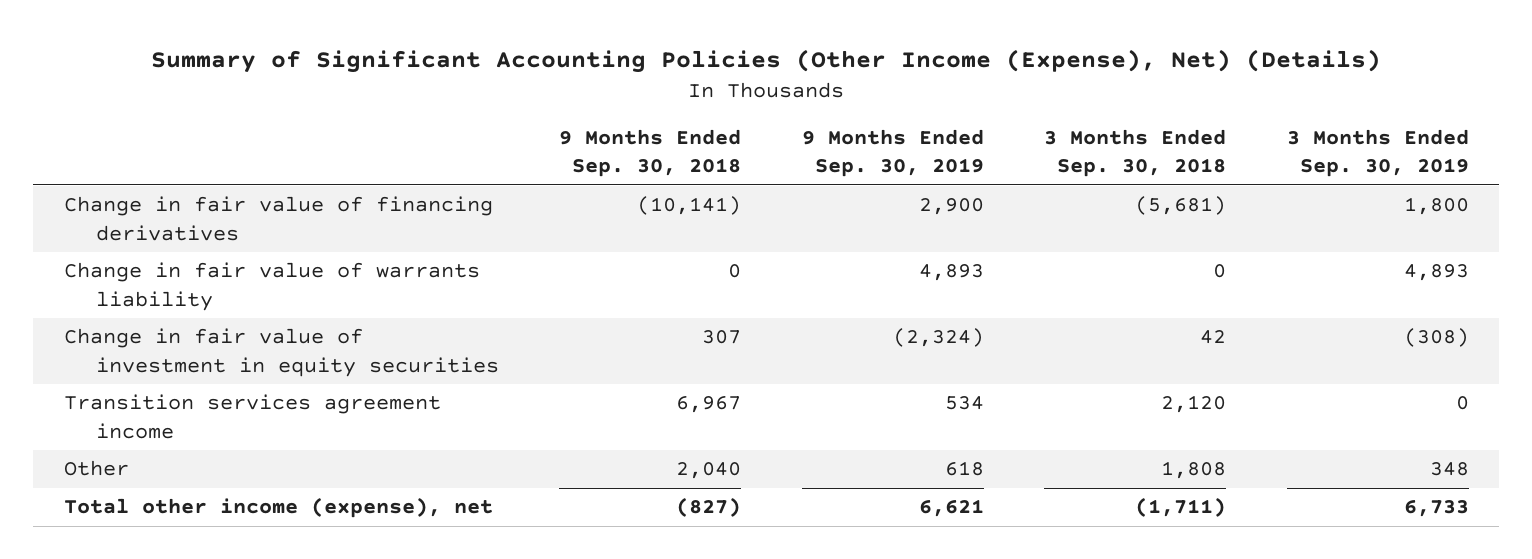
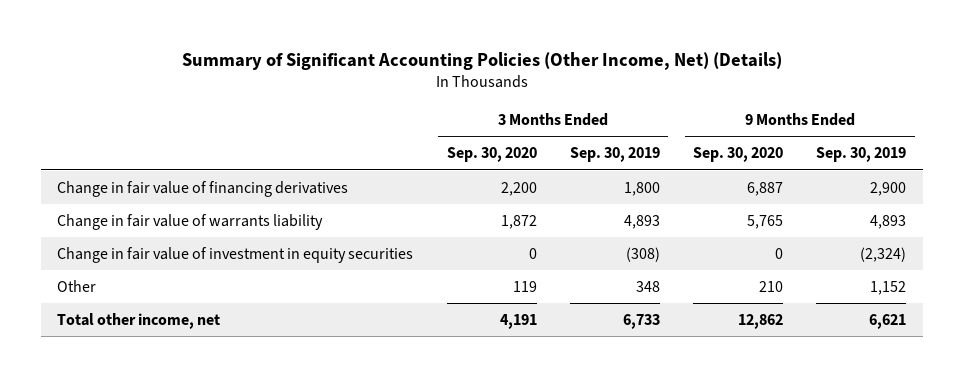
- Summary of Significant Accounting Policies (Other Income (Expense), Net) (Details)
+ Summary of Significant Accounting Policies (Other Income, Net) (Details)
- | 9 Months Ended Sep. 30, 2018 | 9 Months Ended Sep. 30, 2019 | 3 Months Ended Sep. 30, 2018 | 3 Months Ended Sep. 30, 2019
+ | 3 Months Ended Sep. 30, 2020 | 3 Months Ended Sep. 30, 2019 | 9 Months Ended Sep. 30, 2020 | 9 Months Ended Sep. 30, 2019
- Transition services agreement income | 6,967 | 534 | 2,120 | 0
- Other | 2,040 | 618 | 1,808 | 348
- Total other income (expense), net | (827) | 6,621 | (1,711) | 6,733
+ Other | 119 | 348 | 210 | 1,152
+ Total other income, net | 4,191 | 6,733 | 12,862 | 6,621

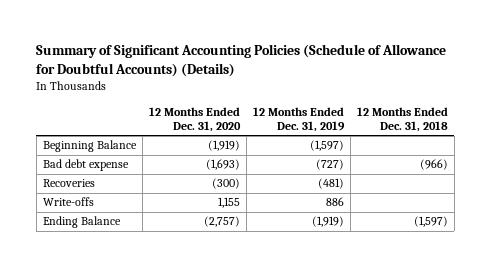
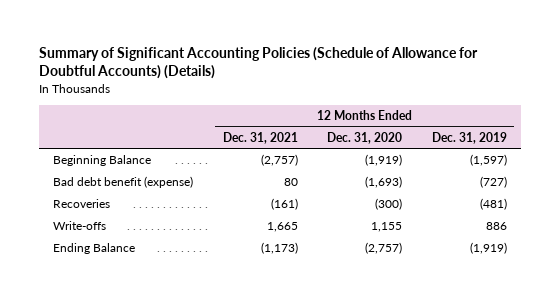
- | 12 Months Ended Dec. 31, 2020 | 12 Months Ended Dec. 31, 2019 | 12 Months Ended Dec. 31, 2018
+ | 12 Months Ended Dec. 31, 2021 | 12 Months Ended Dec. 31, 2020 | 12 Months Ended Dec. 31, 2019
- Bad debt expense | (1,693) | (727) | (966)
+ Bad debt benefit (expense) | 80 | (1,693) | (727)

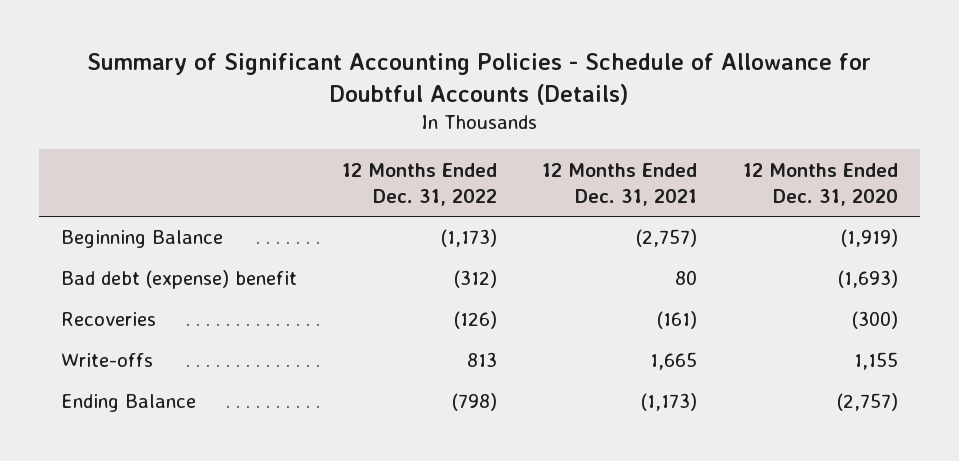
- Summary of Significant Accounting Policies (Schedule of Allowance for Doubtful Accounts) (Details)
+ Summary of Significant Accounting Policies - Schedule of Allowance for Doubtful Accounts (Details)
- | 12 Months Ended Dec. 31, 2021 | 12 Months Ended Dec. 31, 2020 | 12 Months Ended Dec. 31, 2019
+ | 12 Months Ended Dec. 31, 2022 | 12 Months Ended Dec. 31, 2021 | 12 Months Ended Dec. 31, 2020
- Bad debt benefit (expense) | 80 | (1,693) | (727)
+ Bad debt (expense) benefit | (312) | 80 | (1,693)

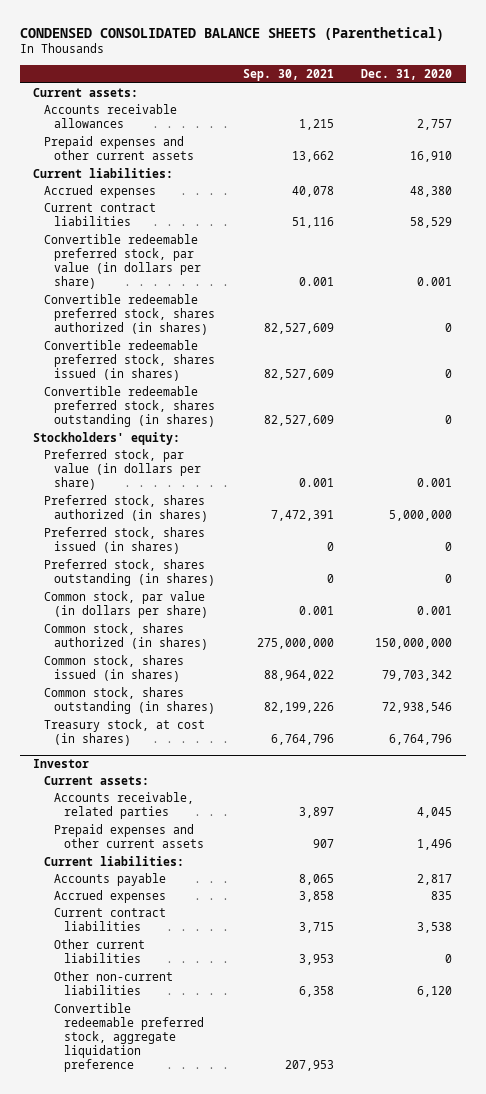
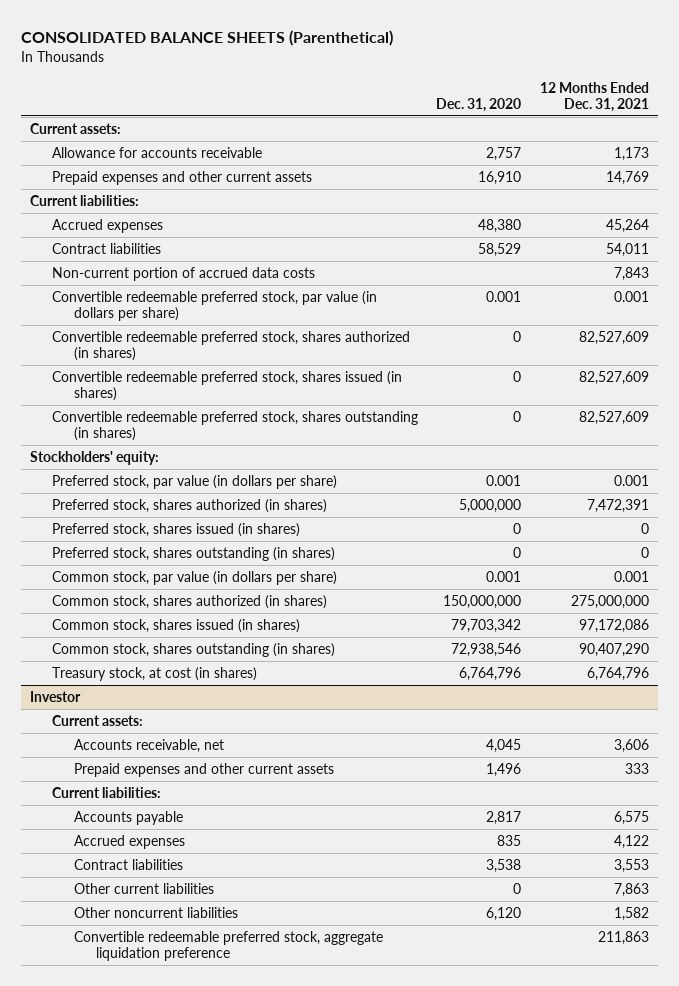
- CONDENSED CONSOLIDATED BALANCE SHEETS (Parenthetical)
+ CONSOLIDATED BALANCE SHEETS (Parenthetical)
- | Sep. 30, 2021 | Dec. 31, 2020
+ | Dec. 31, 2020 | 12 Months Ended Dec. 31, 2021
- Accounts receivable allowances | 1,215 | 2,757
+ Allowance for accounts receivable | 2,757 | 1,173
- Current contract liabilities | 51,116 | 58,529
+ Contract liabilities | 58,529 | 54,011
+ Non-current portion of accrued data costs | | 7,843
@ Investor
- Accounts receivable, related parties | 3,897 | 4,045
+ Accounts receivable, net | 4,045 | 3,606
- Current contract liabilities | 3,715 | 3,538
+ Contract liabilities | 3,538 | 3,553
- Other non-current liabilities | 6,358 | 6,120
+ Other noncurrent liabilities | 6,120 | 1,582

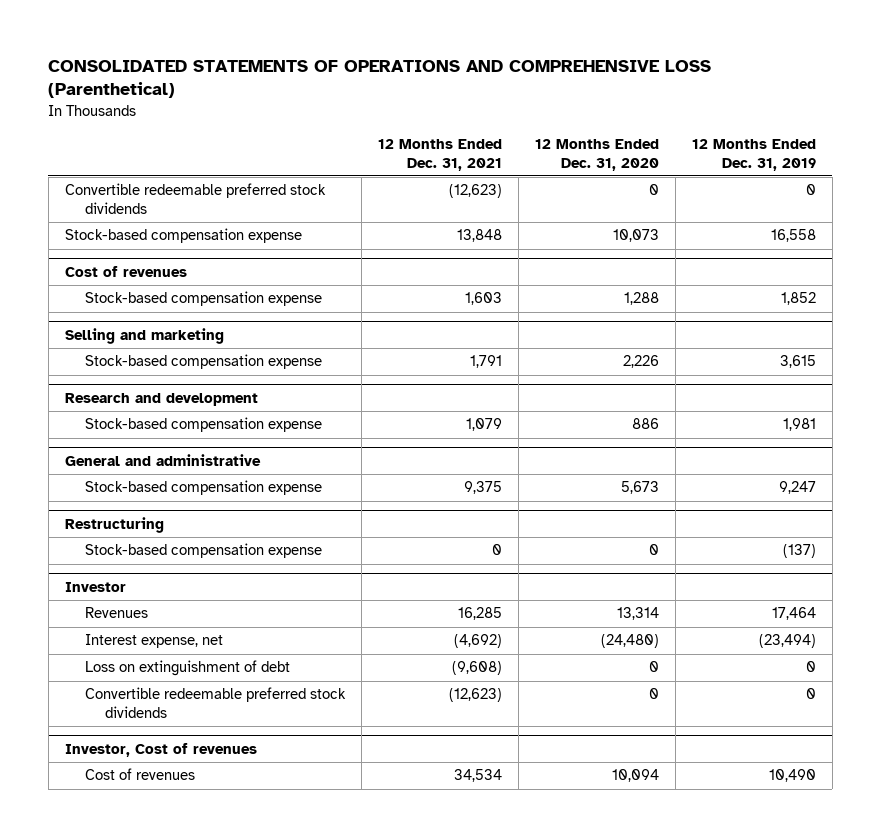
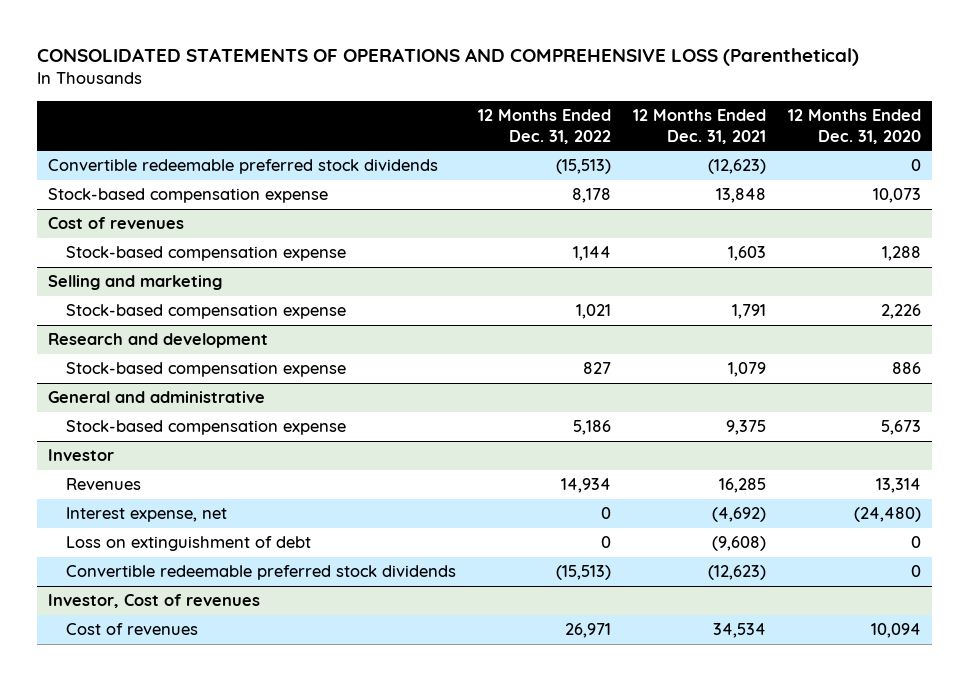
- | 12 Months Ended Dec. 31, 2021 | 12 Months Ended Dec. 31, 2020 | 12 Months Ended Dec. 31, 2019
+ | 12 Months Ended Dec. 31, 2022 | 12 Months Ended Dec. 31, 2021 | 12 Months Ended Dec. 31, 2020
- Restructuring
- Stock-based compensation expense | 0 | 0 | (137)

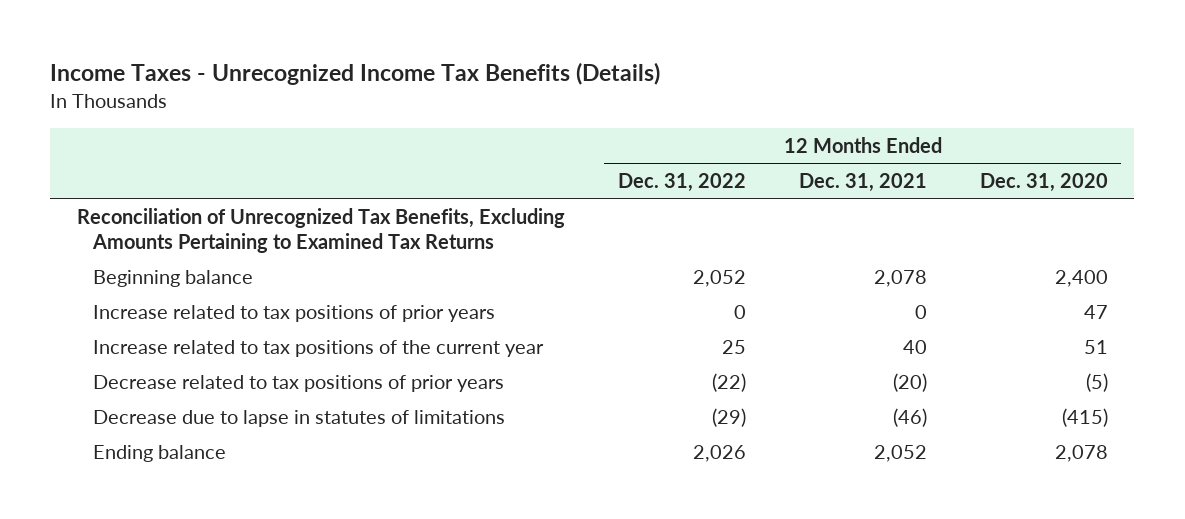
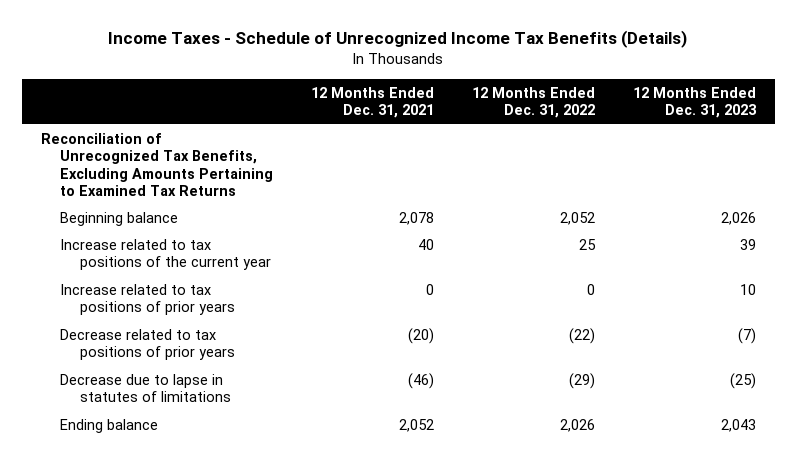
- Income Taxes - Unrecognized Income Tax Benefits (Details)
+ Income Taxes - Schedule of Unrecognized Income Tax Benefits (Details)
- | 12 Months Ended Dec. 31, 2022 | 12 Months Ended Dec. 31, 2021 | 12 Months Ended Dec. 31, 2020
+ | 12 Months Ended Dec. 31, 2021 | 12 Months Ended Dec. 31, 2022 | 12 Months Ended Dec. 31, 2023
moved down: Increase related to tax positions of prior years | 0 | 0 | 10

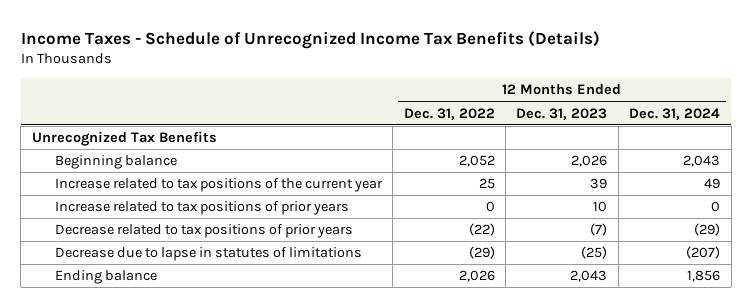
- | 12 Months Ended Dec. 31, 2021 | 12 Months Ended Dec. 31, 2022 | 12 Months Ended Dec. 31, 2023
+ | 12 Months Ended Dec. 31, 2022 | 12 Months Ended Dec. 31, 2023 | 12 Months Ended Dec. 31, 2024
- Reconciliation of Unrecognized Tax Benefits, Excluding Amounts Pertaining to Examined Tax Returns
+ Unrecognized Tax Benefits

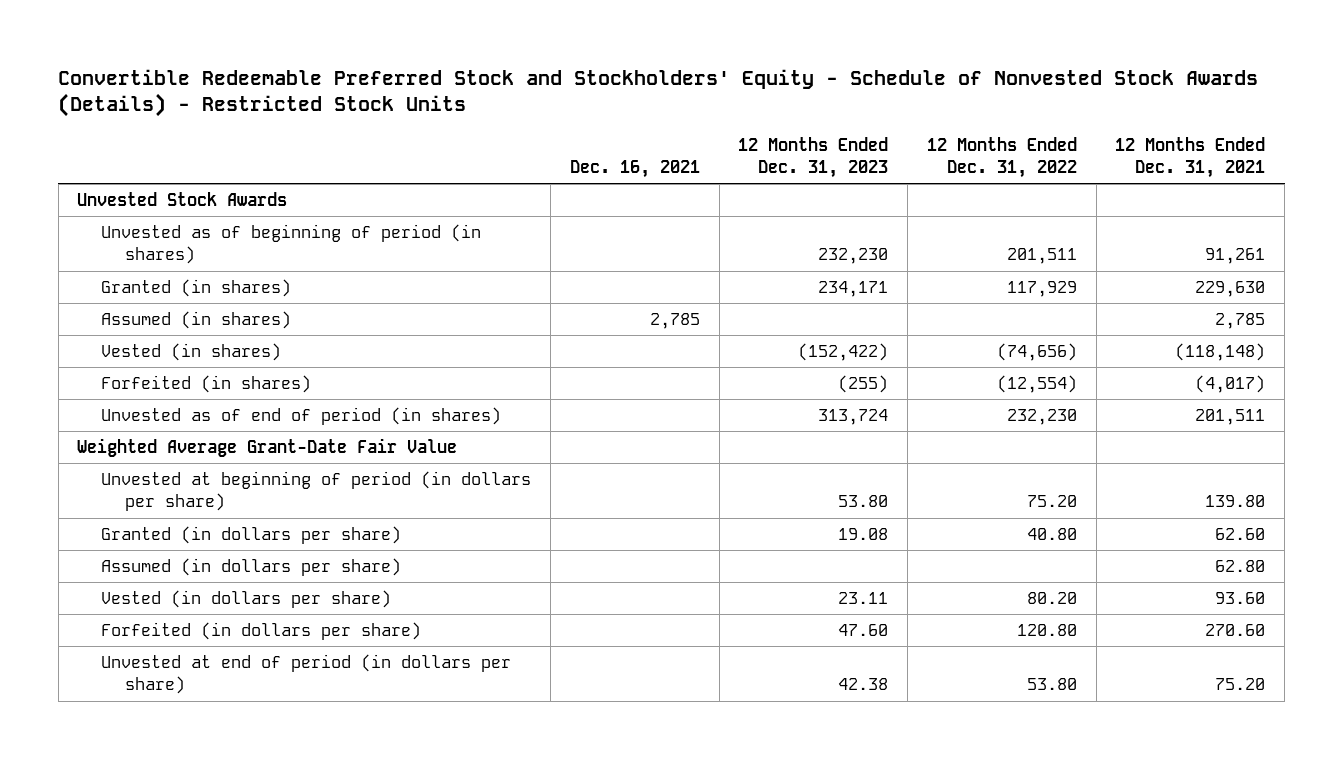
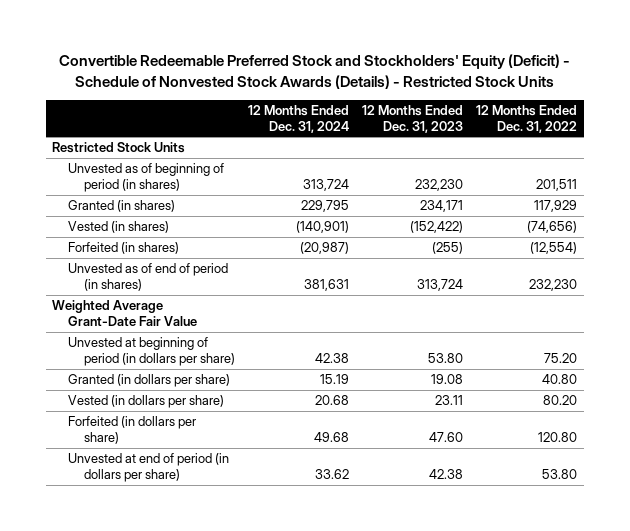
- Convertible Redeemable Preferred Stock and Stockholders' Equity - Schedule of Nonvested Stock Awards (Details) - Restricted Stock Units
+ Convertible Redeemable Preferred Stock and Stockholders' Equity (Deficit) - Schedule of Nonvested Stock Awards (Details) - Restricted Stock Units
- | Dec. 16, 2021 | 12 Months Ended Dec. 31, 2023 | 12 Months Ended Dec. 31, 2022 | 12 Months Ended Dec. 31, 2021
+ | 12 Months Ended Dec. 31, 2024 | 12 Months Ended Dec. 31, 2023 | 12 Months Ended Dec. 31, 2022
- Unvested Stock Awards
+ Restricted Stock Units
- Assumed (in shares) | 2,785 | | | 2,785
- Assumed (in dollars per share) | | | | 62.80

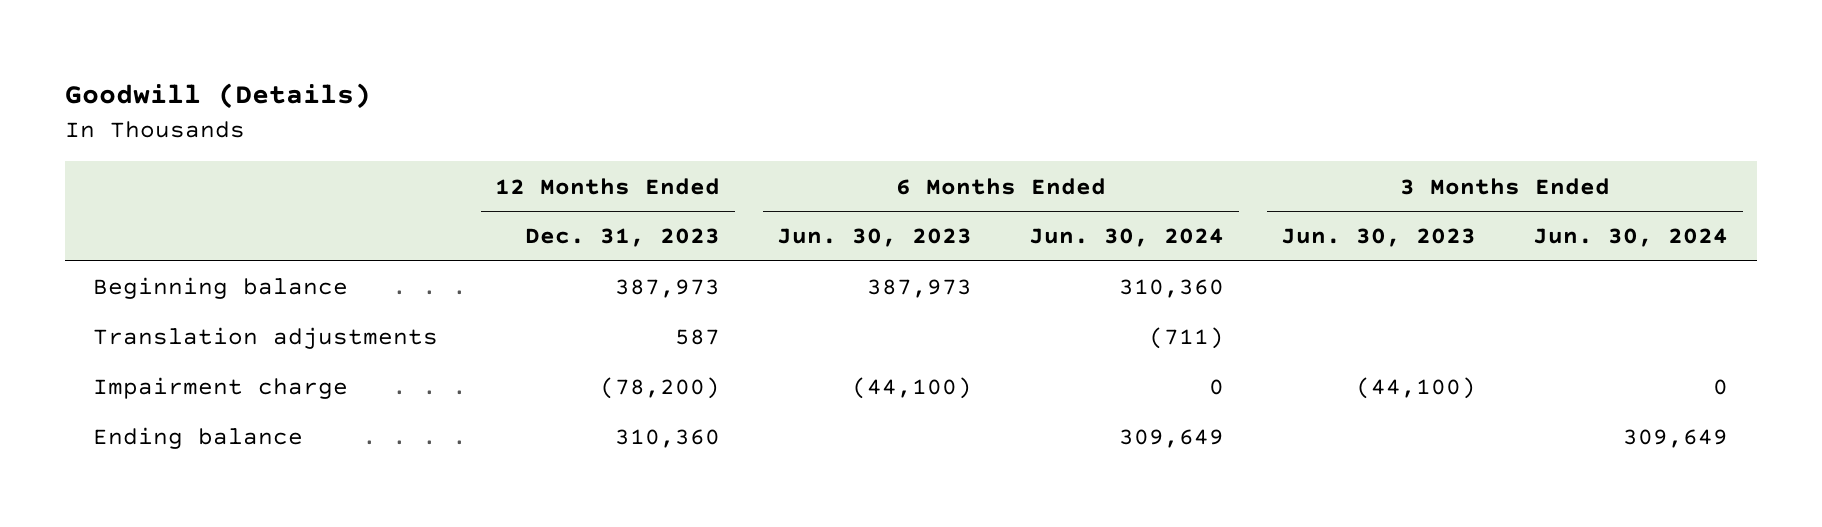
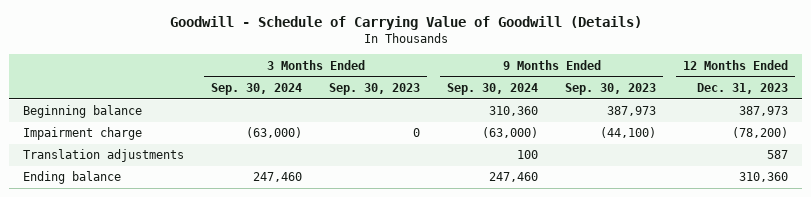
- Goodwill (Details)
+ Goodwill - Schedule of Carrying Value of Goodwill (Details)
- | 12 Months Ended Dec. 31, 2023 | 6 Months Ended Jun. 30, 2023 | 6 Months Ended Jun. 30, 2024 | 3 Months Ended Jun. 30, 2023 | 3 Months Ended Jun. 30, 2024
+ | 3 Months Ended Sep. 30, 2024 | 3 Months Ended Sep. 30, 2023 | 9 Months Ended Sep. 30, 2024 | 9 Months Ended Sep. 30, 2023 | 12 Months Ended Dec. 31, 2023
moved down: Translation adjustments | | | 100 | | 587

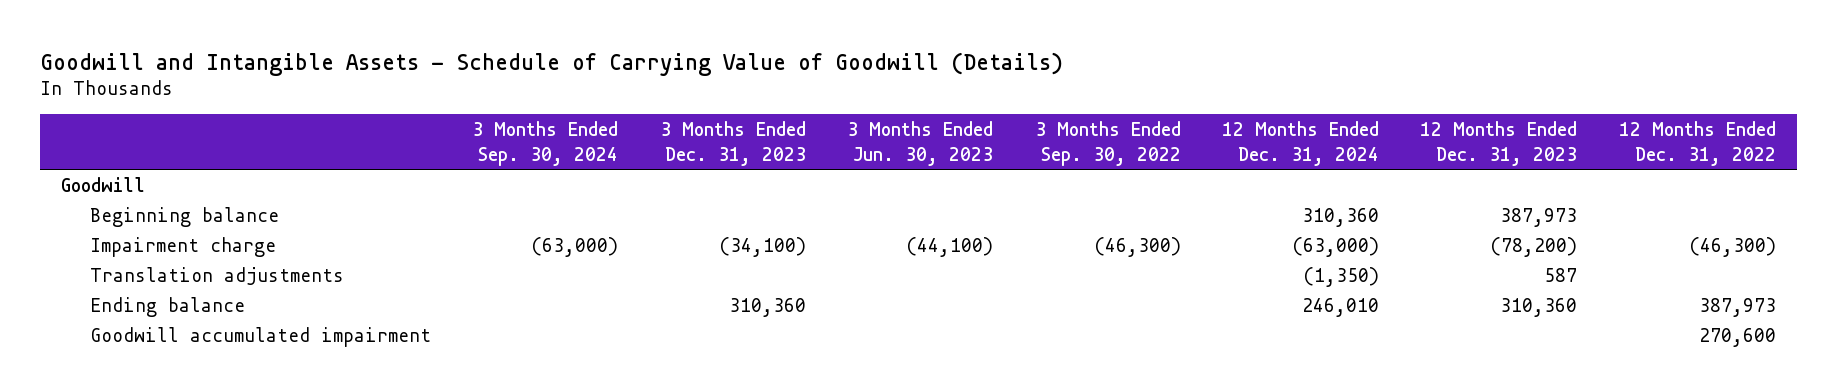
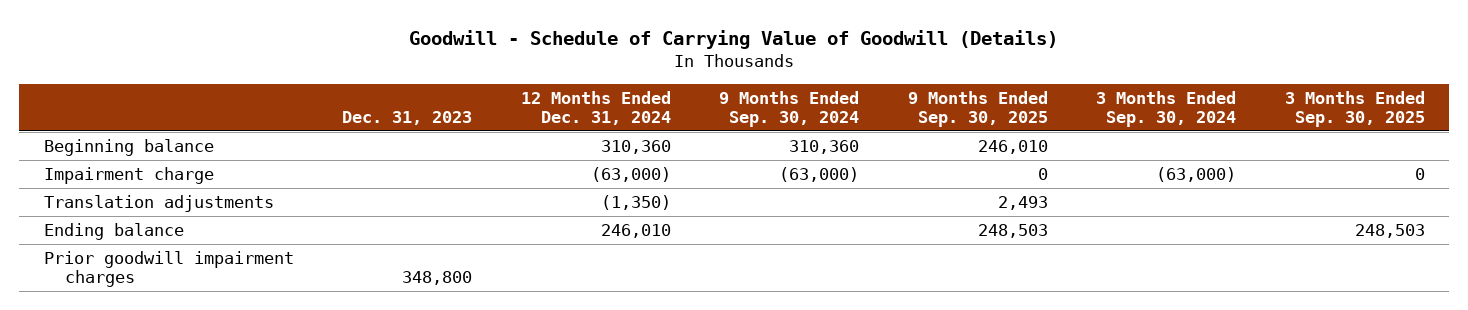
- Goodwill and Intangible Assets - Schedule of Carrying Value of Goodwill (Details)
+ Goodwill - Schedule of Carrying Value of Goodwill (Details)
- | 3 Months Ended Sep. 30, 2024 | 3 Months Ended Dec. 31, 2023 | 3 Months Ended Jun. 30, 2023 | 3 Months Ended Sep. 30, 2022 | 12 Months Ended Dec. 31, 2024 | 12 Months Ended Dec. 31, 2023 | 12 Months Ended Dec. 31, 2022
+ | Dec. 31, 2023 | 12 Months Ended Dec. 31, 2024 | 9 Months Ended Sep. 30, 2024 | 9 Months Ended Sep. 30, 2025 | 3 Months Ended Sep. 30, 2024 | 3 Months Ended Sep. 30, 2025
- Goodwill
- Goodwill accumulated impairment | | | | | | | 270,600
+ Prior goodwill impairment charges | 348,800 | | | | |

